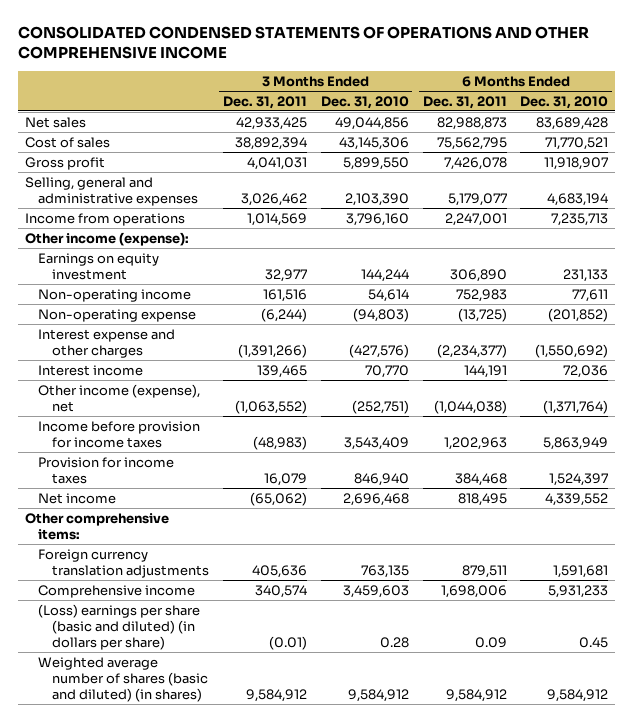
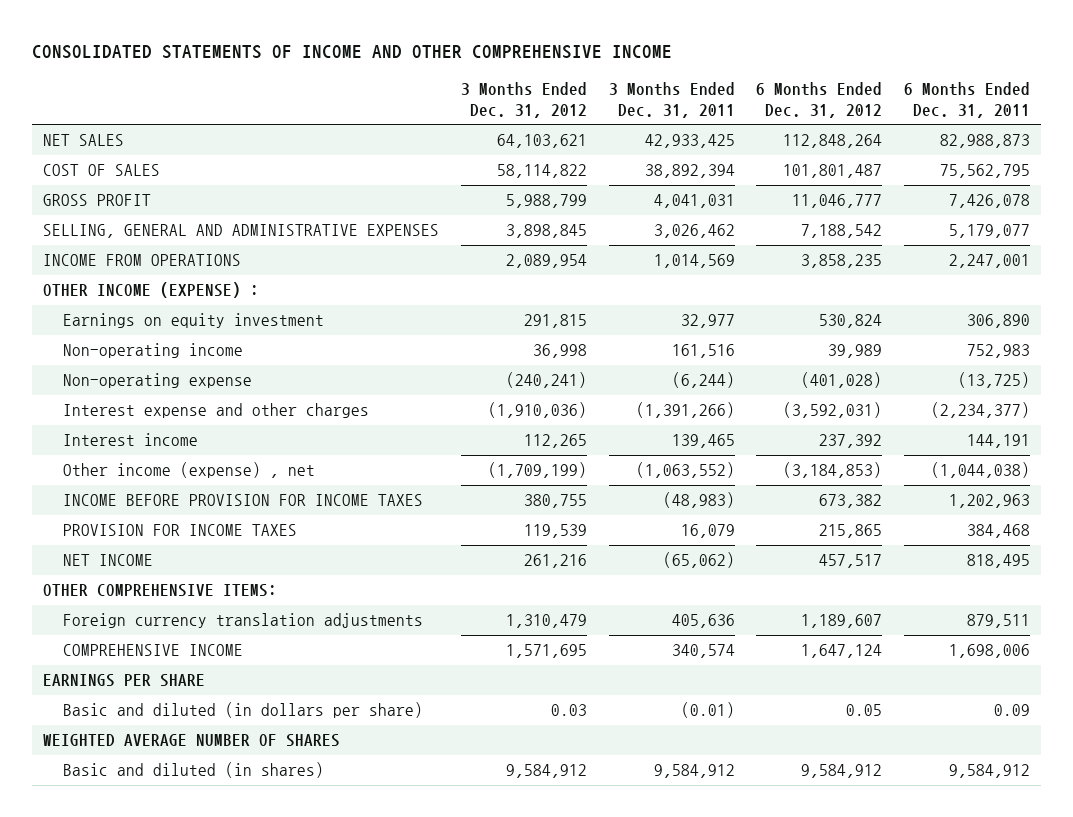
- CONSOLIDATED CONDENSED STATEMENTS OF OPERATIONS AND OTHER COMPREHENSIVE INCOME
+ CONSOLIDATED STATEMENTS OF INCOME AND OTHER COMPREHENSIVE INCOME
- | 3 Months Ended Dec. 31, 2011 | 3 Months Ended Dec. 31, 2010 | 6 Months Ended Dec. 31, 2011 | 6 Months Ended Dec. 31, 2010
+ | 3 Months Ended Dec. 31, 2012 | 3 Months Ended Dec. 31, 2011 | 6 Months Ended Dec. 31, 2012 | 6 Months Ended Dec. 31, 2011
- Net sales | 42,933,425 | 49,044,856 | 82,988,873 | 83,689,428
- Cost of sales | 38,892,394 | 43,145,306 | 75,562,795 | 71,770,521
- Gross profit | 4,041,031 | 5,899,550 | 7,426,078 | 11,918,907
- Selling, general and administrative expenses | 3,026,462 | 2,103,390 | 5,179,077 | 4,683,194
- Income from operations | 1,014,569 | 3,796,160 | 2,247,001 | 7,235,713
- Other income (expense):
+ NET SALES | 64,103,621 | 42,933,425 | 112,848,264 | 82,988,873
+ COST OF SALES | 58,114,822 | 38,892,394 | 101,801,487 | 75,562,795
+ GROSS PROFIT | 5,988,799 | 4,041,031 | 11,046,777 | 7,426,078
+ SELLING, GENERAL AND ADMINISTRATIVE EXPENSES | 3,898,845 | 3,026,462 | 7,188,542 | 5,179,077
+ INCOME FROM OPERATIONS | 2,089,954 | 1,014,569 | 3,858,235 | 2,247,001
+ OTHER INCOME (EXPENSE) :
- Other income (expense), net | (1,063,552) | (252,751) | (1,044,038) | (1,371,764)
- Income before provision for income taxes | (48,983) | 3,543,409 | 1,202,963 | 5,863,949
- Provision for income taxes | 16,079 | 846,940 | 384,468 | 1,524,397
- Net income | (65,062) | 2,696,468 | 818,495 | 4,339,552
- Other comprehensive items:
+ Other income (expense) , net | (1,709,199) | (1,063,552) | (3,184,853) | (1,044,038)
+ INCOME BEFORE PROVISION FOR INCOME TAXES | 380,755 | (48,983) | 673,382 | 1,202,963
+ PROVISION FOR INCOME TAXES | 119,539 | 16,079 | 215,865 | 384,468
+ NET INCOME | 261,216 | (65,062) | 457,517 | 818,495
+ OTHER COMPREHENSIVE ITEMS:
- Comprehensive income | 340,574 | 3,459,603 | 1,698,006 | 5,931,233
- (Loss) earnings per share (basic and diluted) (in dollars per share) | (0.01) | 0.28 | 0.09 | 0.45
- Weighted average number of shares (basic and diluted) (in shares) | 9,584,912 | 9,584,912 | 9,584,912 | 9,584,912
+ COMPREHENSIVE INCOME | 1,571,695 | 340,574 | 1,647,124 | 1,698,006
+ EARNINGS PER SHARE
+ Basic and diluted (in dollars per share) | 0.03 | (0.01) | 0.05 | 0.09
+ WEIGHTED AVERAGE NUMBER OF SHARES
+ Basic and diluted (in shares) | 9,584,912 | 9,584,912 | 9,584,912 | 9,584,912

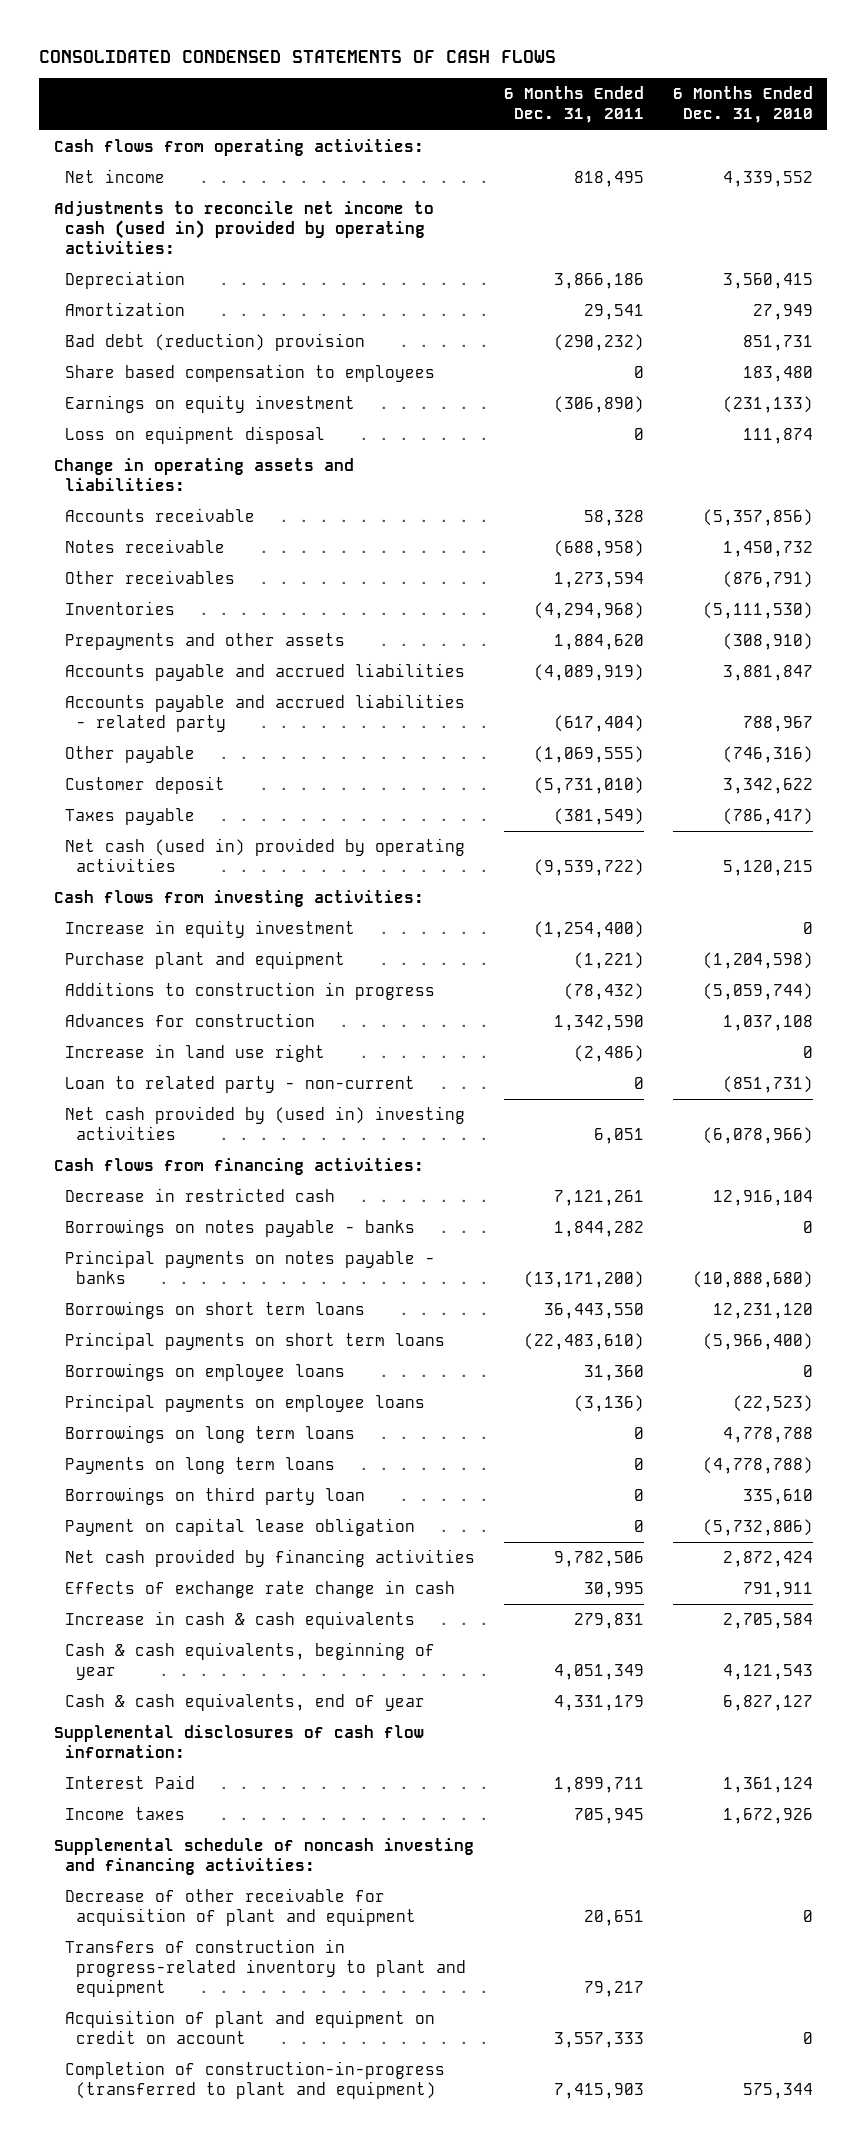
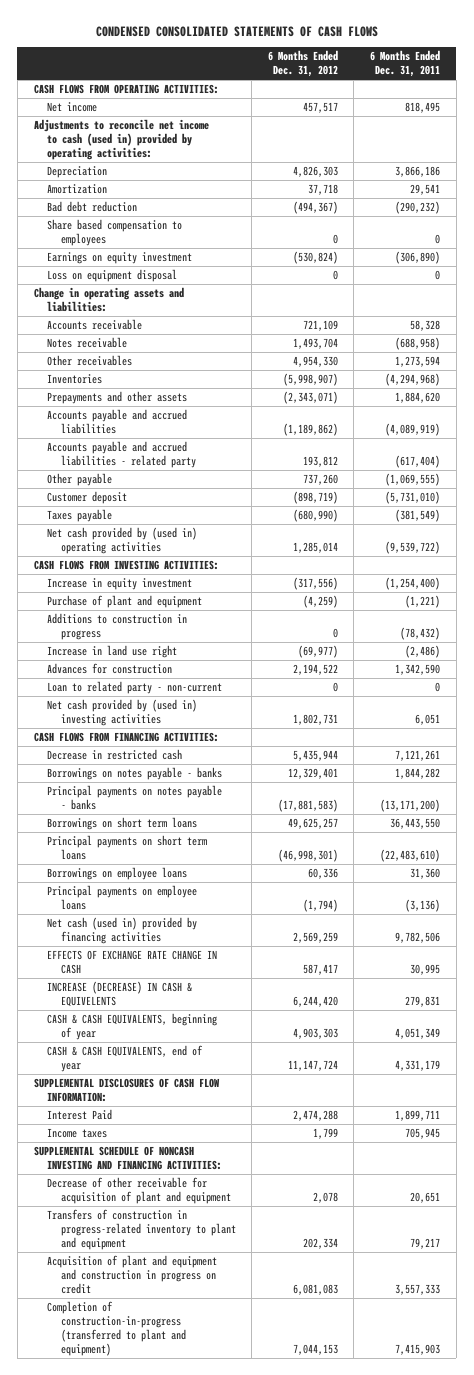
- CONSOLIDATED CONDENSED STATEMENTS OF CASH FLOWS
+ CONDENSED CONSOLIDATED STATEMENTS OF CASH FLOWS
- | 6 Months Ended Dec. 31, 2011 | 6 Months Ended Dec. 31, 2010
+ | 6 Months Ended Dec. 31, 2012 | 6 Months Ended Dec. 31, 2011
- Cash flows from operating activities:
+ CASH FLOWS FROM OPERATING ACTIVITIES:
- Bad debt (reduction) provision | (290,232) | 851,731
+ Bad debt reduction | (494,367) | (290,232)
- Net cash (used in) provided by operating activities | (9,539,722) | 5,120,215
- Cash flows from investing activities:
+ Net cash provided by (used in) operating activities | 1,285,014 | (9,539,722)
+ CASH FLOWS FROM INVESTING ACTIVITIES:
- Purchase plant and equipment | (1,221) | (1,204,598)
+ Purchase of plant and equipment | (4,259) | (1,221)
moved down: Advances for construction | 2,194,522 | 1,342,590
- Cash flows from financing activities:
+ CASH FLOWS FROM FINANCING ACTIVITIES:
- Borrowings on long term loans | 0 | 4,778,788
- Payments on long term loans | 0 | (4,778,788)
- Borrowings on third party loan | 0 | 335,610
- Payment on capital lease obligation | 0 | (5,732,806)
- Net cash provided by financing activities | 9,782,506 | 2,872,424
- Effects of exchange rate change in cash | 30,995 | 791,911
- Increase in cash & cash equivalents | 279,831 | 2,705,584
- Cash & cash equivalents, beginning of year | 4,051,349 | 4,121,543
- Cash & cash equivalents, end of year | 4,331,179 | 6,827,127
- Supplemental disclosures of cash flow information:
+ Net cash (used in) provided by financing activities | 2,569,259 | 9,782,506
+ EFFECTS OF EXCHANGE RATE CHANGE IN CASH | 587,417 | 30,995
+ INCREASE (DECREASE) IN CASH & EQUIVELENTS | 6,244,420 | 279,831
+ CASH & CASH EQUIVALENTS, beginning of year | 4,903,303 | 4,051,349
+ CASH & CASH EQUIVALENTS, end of year | 11,147,724 | 4,331,179
+ SUPPLEMENTAL DISCLOSURES OF CASH FLOW INFORMATION:
- Supplemental schedule of noncash investing and financing activities:
+ SUPPLEMENTAL SCHEDULE OF NONCASH INVESTING AND FINANCING ACTIVITIES:
- Acquisition of plant and equipment on credit on account | 3,557,333 | 0
+ Acquisition of plant and equipment and construction in progress on credit | 6,081,083 | 3,557,333

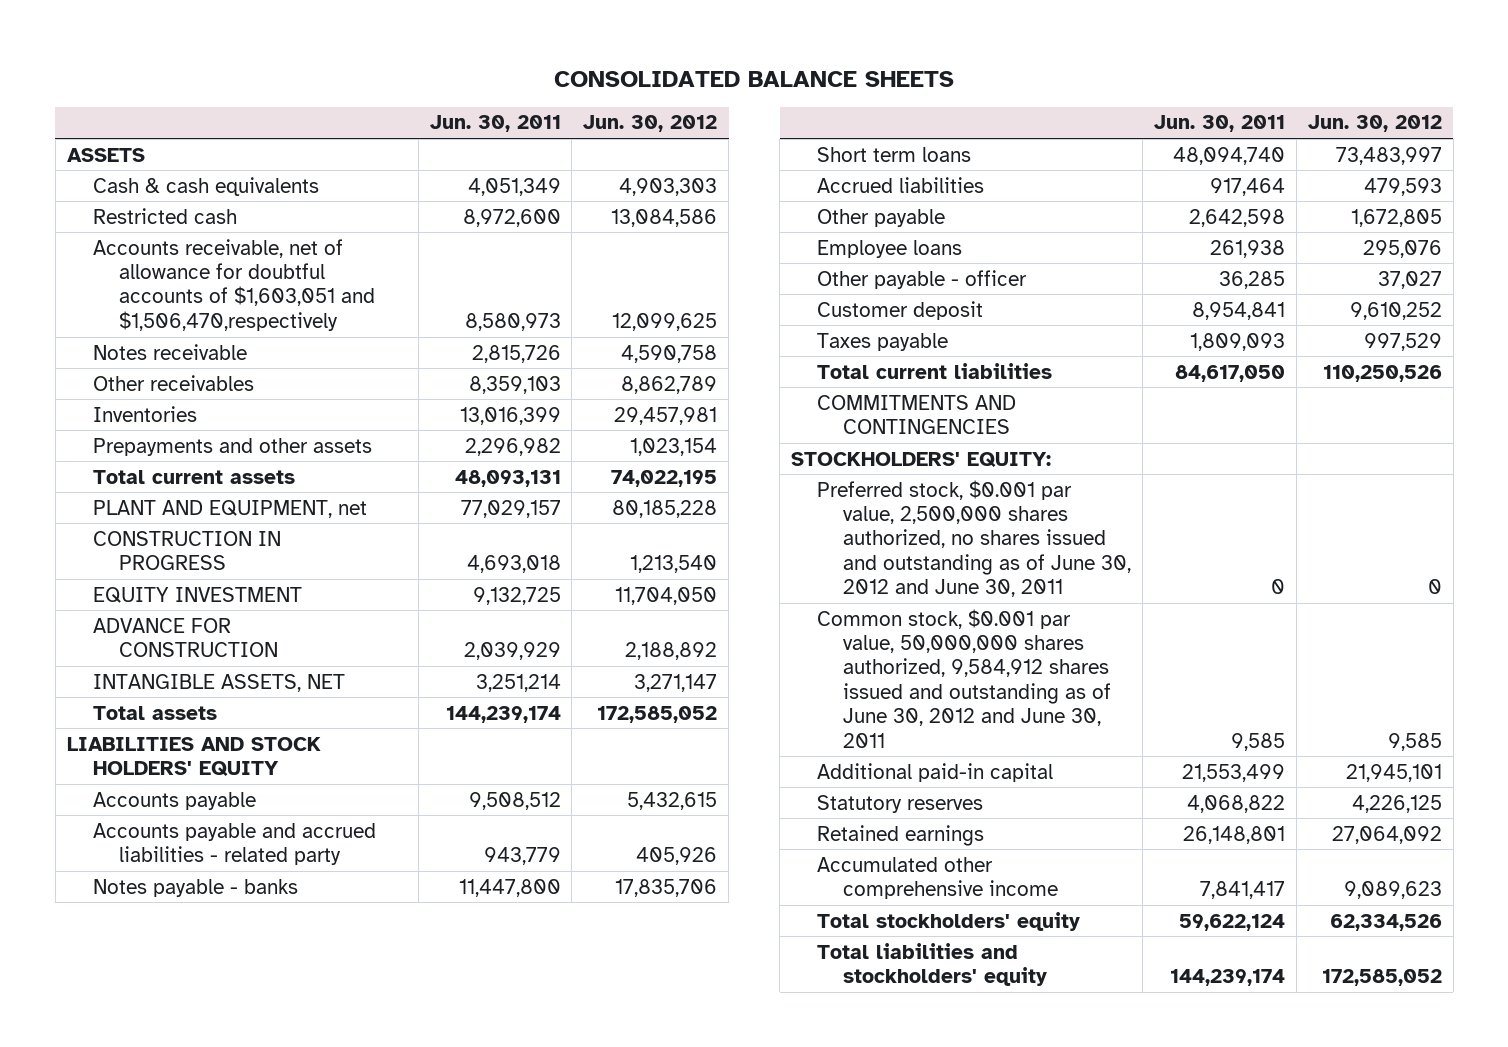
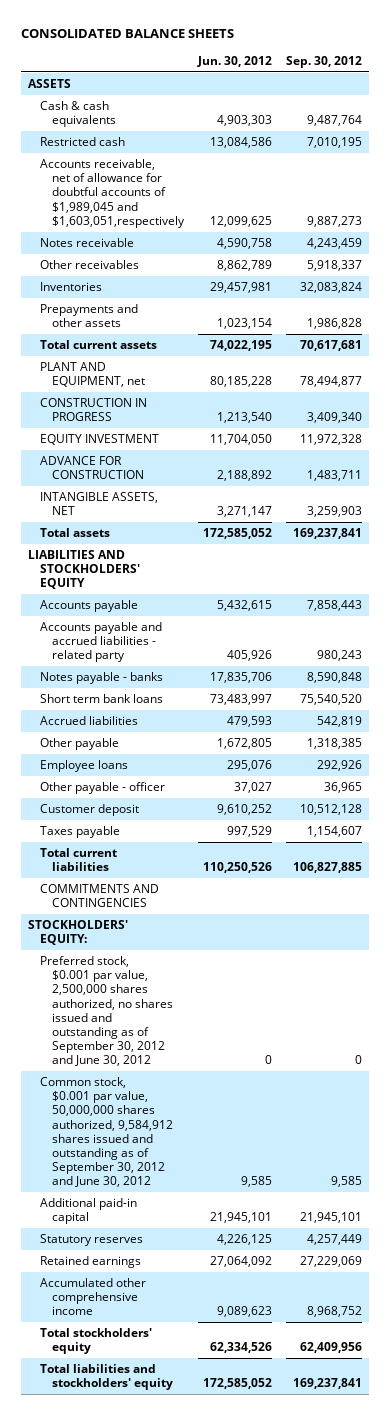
- | Jun. 30, 2011 | Jun. 30, 2012
+ | Jun. 30, 2012 | Sep. 30, 2012
- Accounts receivable, net of allowance for doubtful accounts of $1,603,051 and $1,506,470,respectively | 8,580,973 | 12,099,625
+ Accounts receivable, net of allowance for doubtful accounts of $1,989,045 and $1,603,051,respectively | 12,099,625 | 9,887,273
- LIABILITIES AND STOCK HOLDERS' EQUITY
+ LIABILITIES AND STOCKHOLDERS' EQUITY
- Short term loans | 48,094,740 | 73,483,997
+ Short term bank loans | 73,483,997 | 75,540,520
- Preferred stock, $0.001 par value, 2,500,000 shares authorized, no shares issued and outstanding as of June 30, 2012 and June 30, 2011 | 0 | 0
- Common stock, $0.001 par value, 50,000,000 shares authorized, 9,584,912 shares issued and outstanding as of June 30, 2012 and June 30, 2011 | 9,585 | 9,585
+ Preferred stock, $0.001 par value, 2,500,000 shares authorized, no shares issued and outstanding as of September 30, 2012 and June 30, 2012 | 0 | 0
+ Common stock, $0.001 par value, 50,000,000 shares authorized, 9,584,912 shares issued and outstanding as of September 30, 2012 and June 30, 2012 | 9,585 | 9,585

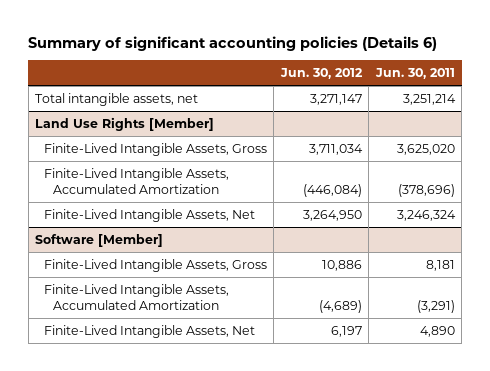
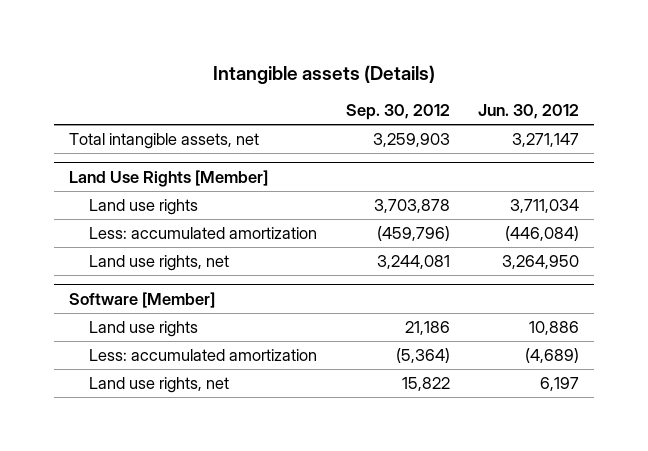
- Summary of significant accounting policies (Details 6)
+ Intangible assets (Details)
- | Jun. 30, 2012 | Jun. 30, 2011
+ | Sep. 30, 2012 | Jun. 30, 2012
@ Land Use Rights [Member]
- Finite-Lived Intangible Assets, Gross | 3,711,034 | 3,625,020
- Finite-Lived Intangible Assets, Accumulated Amortization | (446,084) | (378,696)
- Finite-Lived Intangible Assets, Net | 3,264,950 | 3,246,324
+ Land use rights | 3,703,878 | 3,711,034
+ Less: accumulated amortization | (459,796) | (446,084)
+ Land use rights, net | 3,244,081 | 3,264,950
@ Software [Member]
- Finite-Lived Intangible Assets, Gross | 10,886 | 8,181
- Finite-Lived Intangible Assets, Accumulated Amortization | (4,689) | (3,291)
- Finite-Lived Intangible Assets, Net | 6,197 | 4,890
+ Land use rights | 21,186 | 10,886
+ Less: accumulated amortization | (5,364) | (4,689)
+ Land use rights, net | 15,822 | 6,197

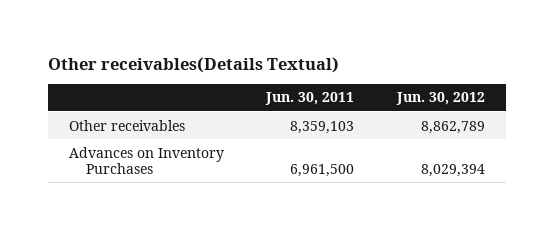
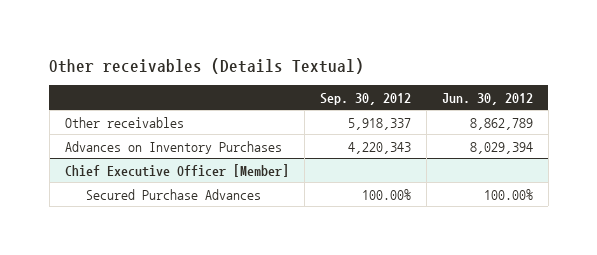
- Other receivables(Details Textual)
+ Other receivables (Details Textual)
- | Jun. 30, 2011 | Jun. 30, 2012
+ | Sep. 30, 2012 | Jun. 30, 2012
+ Chief Executive Officer [Member]
+ Secured Purchase Advances | 100.00% | 100.00%

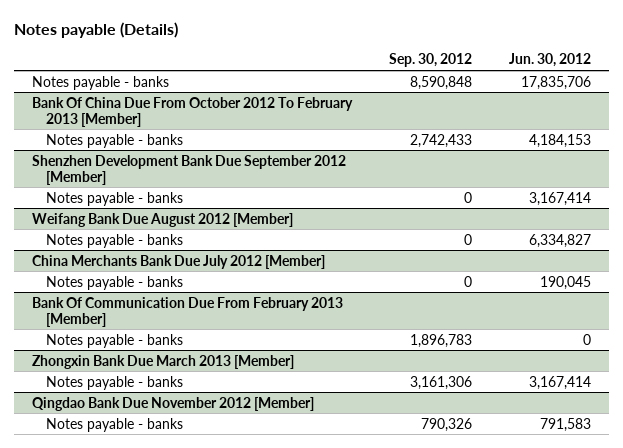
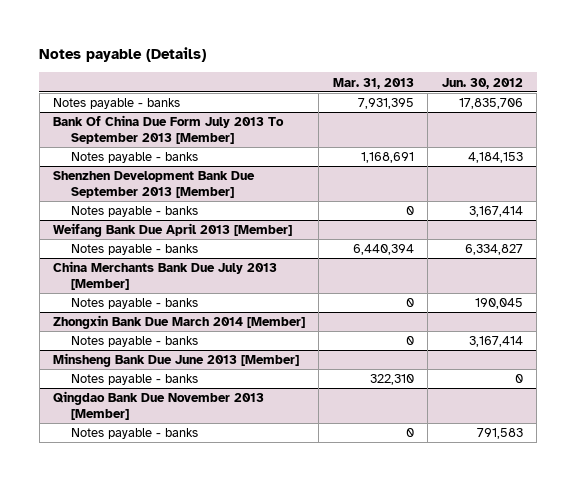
- | Sep. 30, 2012 | Jun. 30, 2012
+ | Mar. 31, 2013 | Jun. 30, 2012
- Bank Of China Due From October 2012 To February 2013 [Member]
+ Bank Of China Due Form July 2013 To September 2013 [Member]
- Shenzhen Development Bank Due September 2012 [Member]
+ Shenzhen Development Bank Due September 2013 [Member]
- Weifang Bank Due August 2012 [Member]
+ Weifang Bank Due April 2013 [Member]
- China Merchants Bank Due July 2012 [Member]
+ China Merchants Bank Due July 2013 [Member]
- Bank Of Communication Due From February 2013 [Member]
- Notes payable - banks | 1,896,783 | 0
- Zhongxin Bank Due March 2013 [Member]
+ Zhongxin Bank Due March 2014 [Member]
- Qingdao Bank Due November 2012 [Member]
+ Minsheng Bank Due June 2013 [Member]
+ Notes payable - banks | 322,310 | 0
+ Qingdao Bank Due November 2013 [Member]

